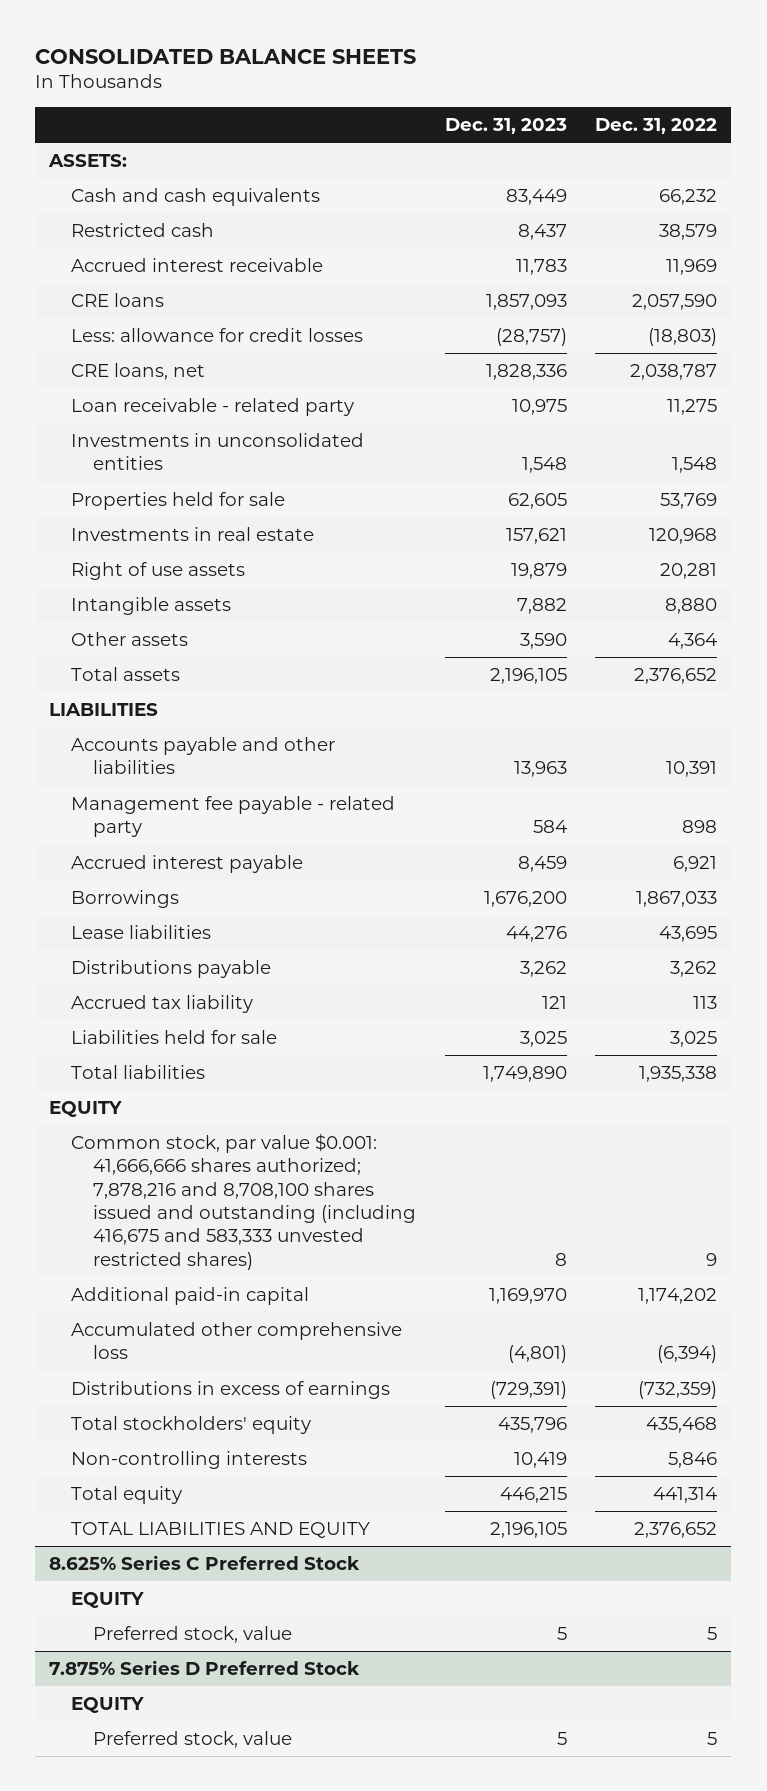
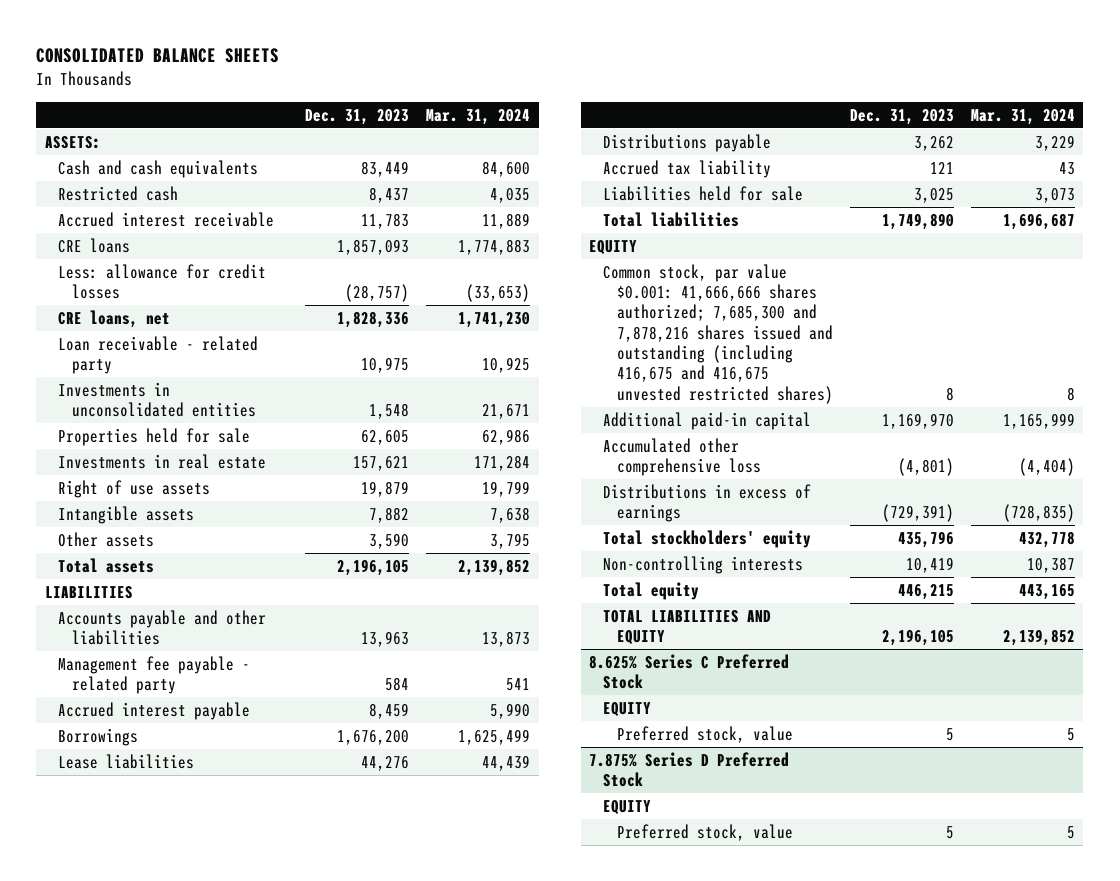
- | Dec. 31, 2023 | Dec. 31, 2022
+ | Dec. 31, 2023 | Mar. 31, 2024
- Common stock, par value $0.001: 41,666,666 shares authorized; 7,878,216 and 8,708,100 shares issued and outstanding (including 416,675 and 583,333 unvested restricted shares) | 8 | 9
+ Common stock, par value $0.001: 41,666,666 shares authorized; 7,685,300 and 7,878,216 shares issued and outstanding (including 416,675 and 416,675 unvested restricted shares) | 8 | 8

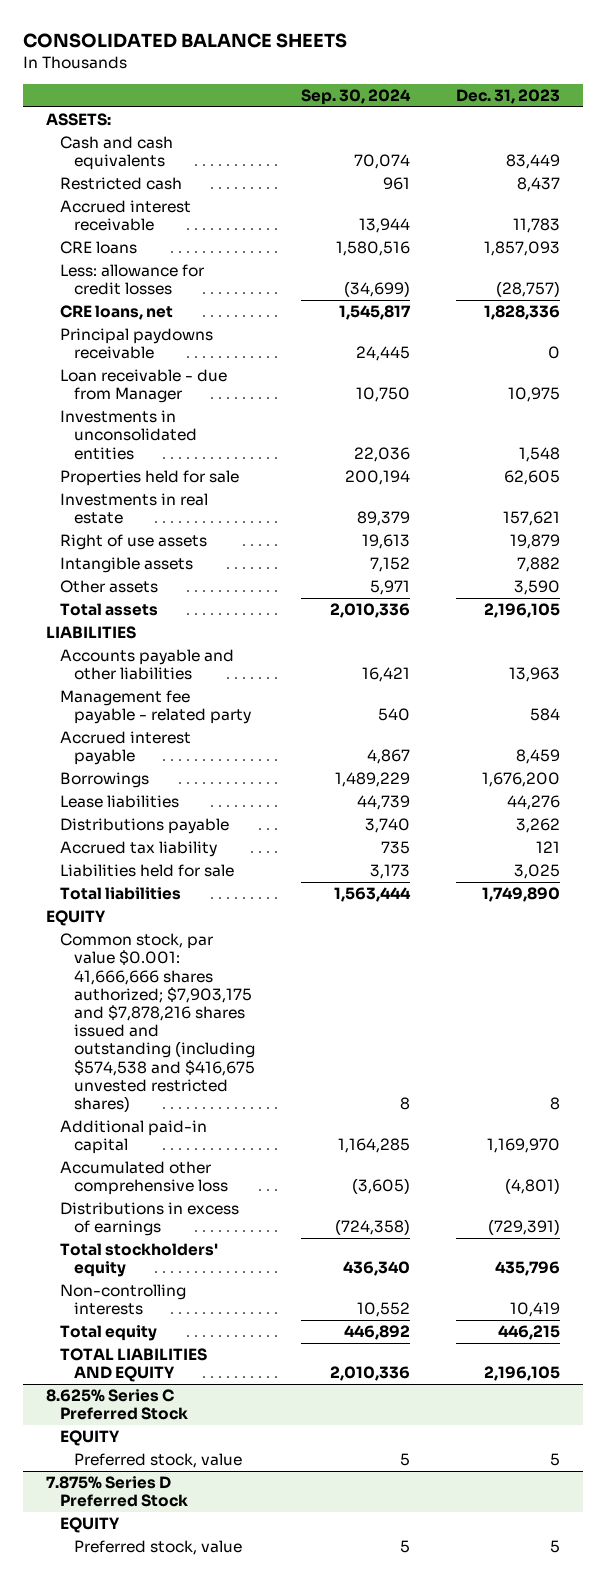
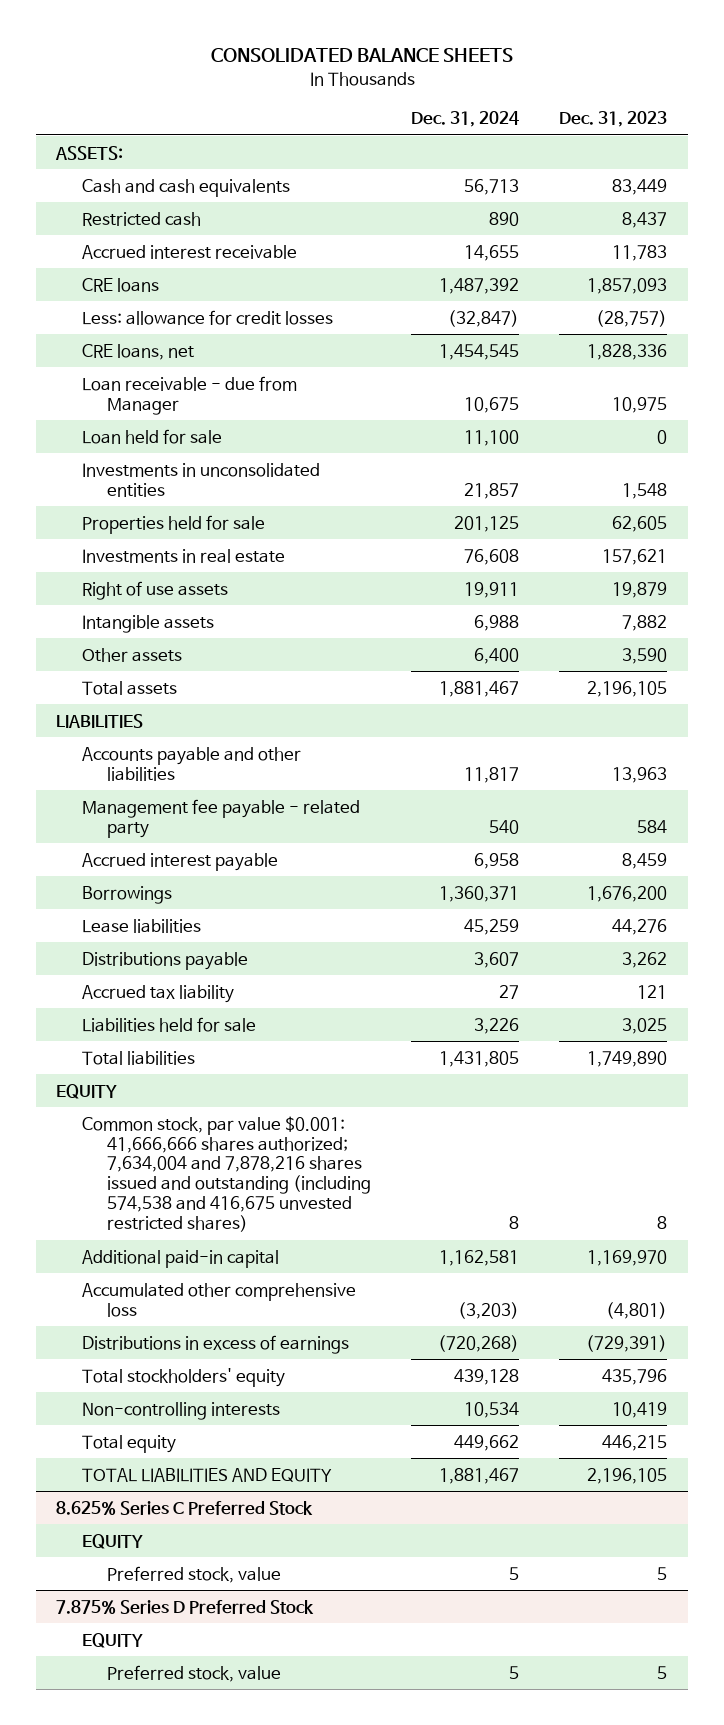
- | Sep. 30, 2024 | Dec. 31, 2023
+ | Dec. 31, 2024 | Dec. 31, 2023
- Principal paydowns receivable | 24,445 | 0
+ Loan held for sale | 11,100 | 0
- Common stock, par value $0.001: 41,666,666 shares authorized; $7,903,175 and $7,878,216 shares issued and outstanding (including $574,538 and $416,675 unvested restricted shares) | 8 | 8
+ Common stock, par value $0.001: 41,666,666 shares authorized; 7,634,004 and 7,878,216 shares issued and outstanding (including 574,538 and 416,675 unvested restricted shares) | 8 | 8

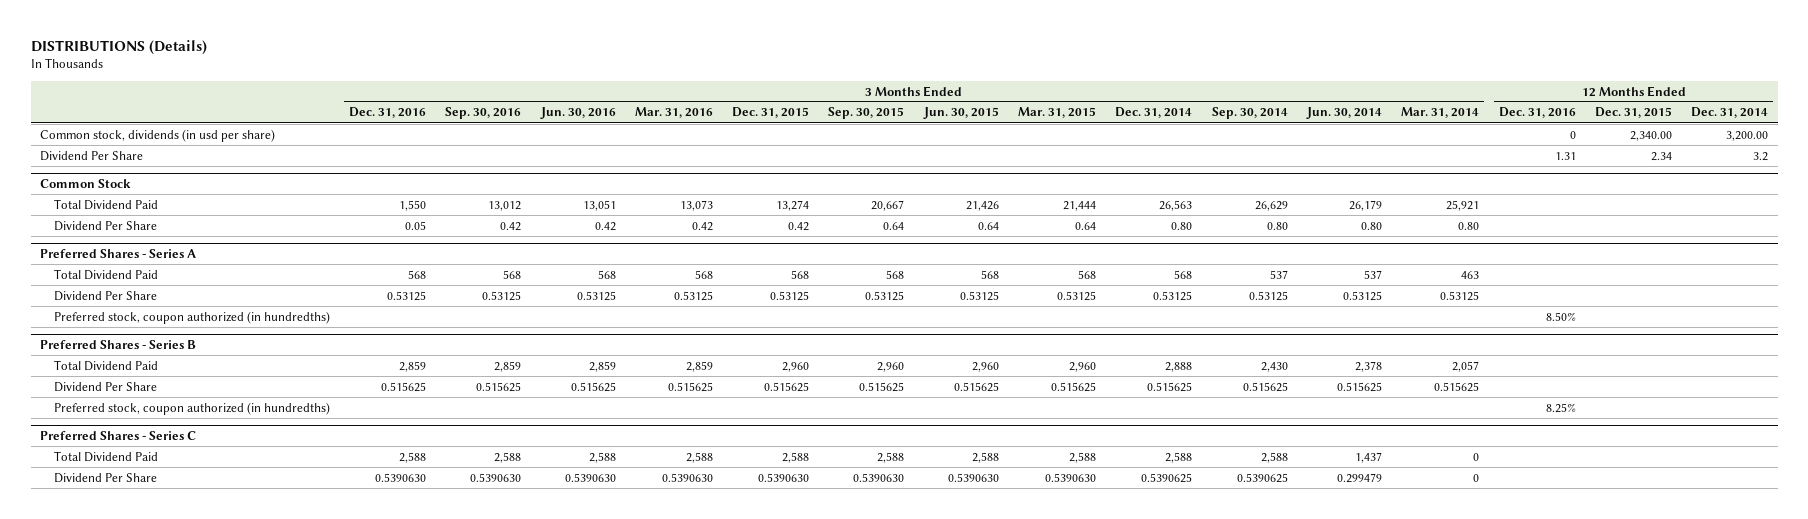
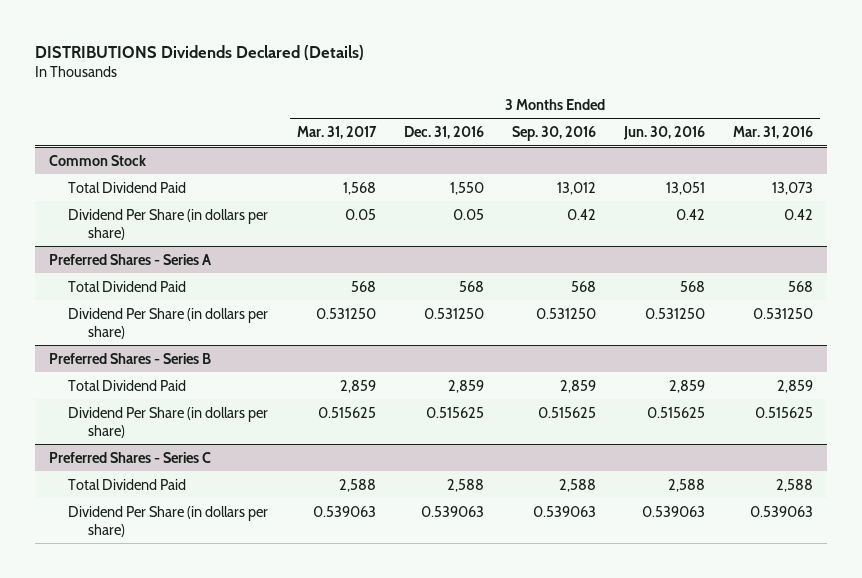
- DISTRIBUTIONS (Details)
+ DISTRIBUTIONS Dividends Declared (Details)
- | 3 Months Ended Dec. 31, 2016 | 3 Months Ended Sep. 30, 2016 | 3 Months Ended Jun. 30, 2016 | 3 Months Ended Mar. 31, 2016 | 3 Months Ended Dec. 31, 2015 | 3 Months Ended Sep. 30, 2015 | 3 Months Ended Jun. 30, 2015 | 3 Months Ended Mar. 31, 2015 | 3 Months Ended Dec. 31, 2014 | 3 Months Ended Sep. 30, 2014 | 3 Months Ended Jun. 30, 2014 | 3 Months Ended Mar. 31, 2014 | 12 Months Ended Dec. 31, 2016 | 12 Months Ended Dec. 31, 2015 | 12 Months Ended Dec. 31, 2014
+ | 3 Months Ended Mar. 31, 2017 | 3 Months Ended Dec. 31, 2016 | 3 Months Ended Sep. 30, 2016 | 3 Months Ended Jun. 30, 2016 | 3 Months Ended Mar. 31, 2016
- Common stock, dividends (in usd per share) | | | | | | | | | | | | | 0 | 2,340.00 | 3,200.00
- Dividend Per Share | | | | | | | | | | | | | 1.31 | 2.34 | 3.2
@ Common Stock
- Dividend Per Share | 0.05 | 0.42 | 0.42 | 0.42 | 0.42 | 0.64 | 0.64 | 0.64 | 0.80 | 0.80 | 0.80 | 0.80 | | |
+ Dividend Per Share (in dollars per share) | 0.05 | 0.05 | 0.42 | 0.42 | 0.42
@ Preferred Shares - Series A
- Dividend Per Share | 0.53125 | 0.53125 | 0.53125 | 0.53125 | 0.53125 | 0.53125 | 0.53125 | 0.53125 | 0.53125 | 0.53125 | 0.53125 | 0.53125 | | |
- Preferred stock, coupon authorized (in hundredths) | | | | | | | | | | | | | 8.50% | |
+ Dividend Per Share (in dollars per share) | 0.531250 | 0.531250 | 0.531250 | 0.531250 | 0.531250
@ Preferred Shares - Series B
- Dividend Per Share | 0.515625 | 0.515625 | 0.515625 | 0.515625 | 0.515625 | 0.515625 | 0.515625 | 0.515625 | 0.515625 | 0.515625 | 0.515625 | 0.515625 | | |
- Preferred stock, coupon authorized (in hundredths) | | | | | | | | | | | | | 8.25% | |
+ Dividend Per Share (in dollars per share) | 0.515625 | 0.515625 | 0.515625 | 0.515625 | 0.515625
@ Preferred Shares - Series C
- Dividend Per Share | 0.5390630 | 0.5390630 | 0.5390630 | 0.5390630 | 0.5390630 | 0.5390630 | 0.5390630 | 0.5390630 | 0.5390625 | 0.5390625 | 0.299479 | 0 | | |
+ Dividend Per Share (in dollars per share) | 0.539063 | 0.539063 | 0.539063 | 0.539063 | 0.539063

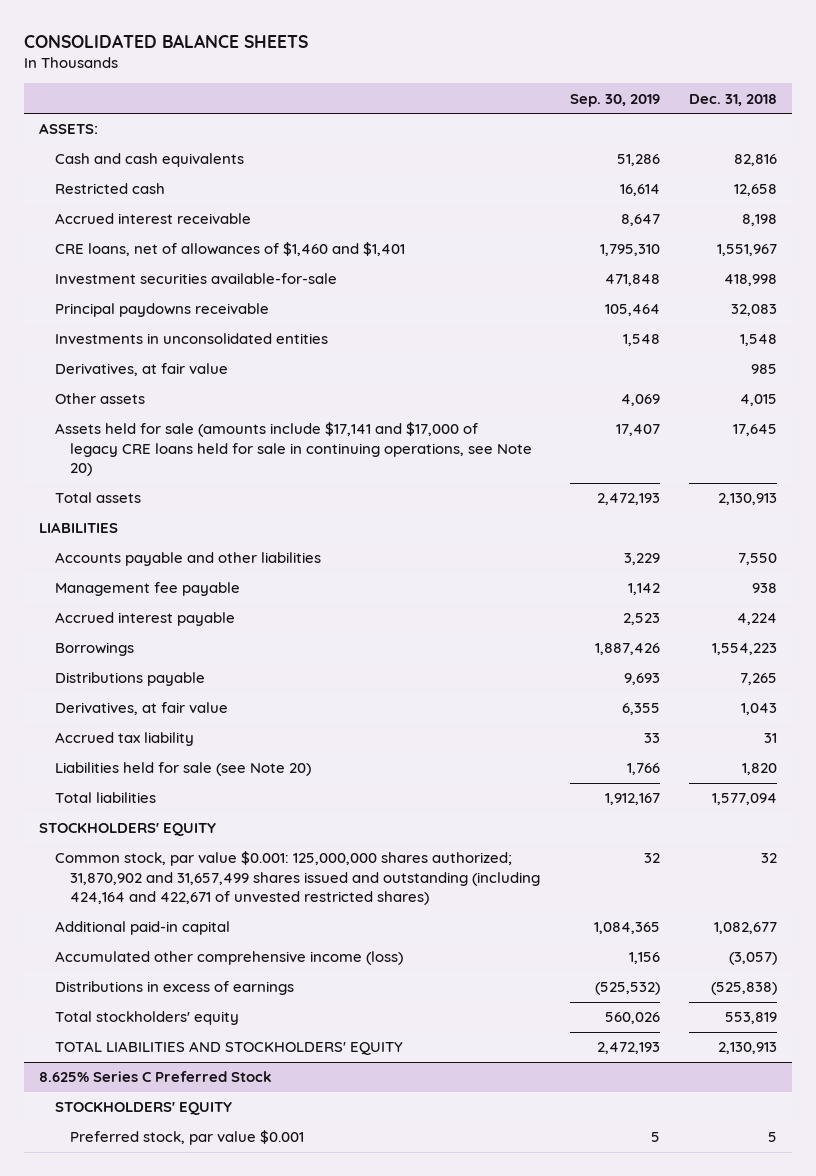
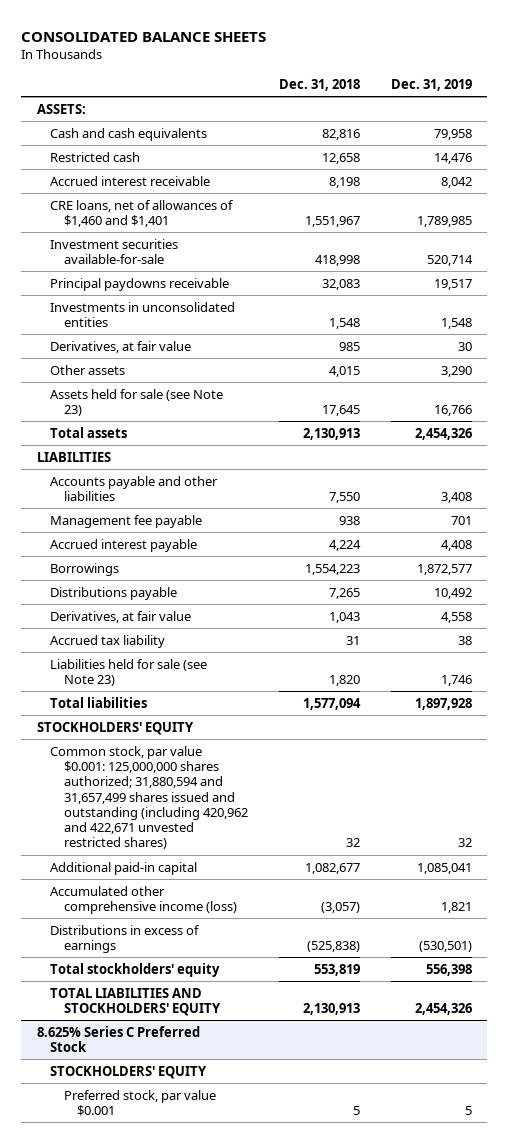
- | Sep. 30, 2019 | Dec. 31, 2018
+ | Dec. 31, 2018 | Dec. 31, 2019
- Assets held for sale (amounts include $17,141 and $17,000 of legacy CRE loans held for sale in continuing operations, see Note 20) | 17,407 | 17,645
+ Assets held for sale (see Note 23) | 17,645 | 16,766
- Liabilities held for sale (see Note 20) | 1,766 | 1,820
+ Liabilities held for sale (see Note 23) | 1,820 | 1,746
- Common stock, par value $0.001: 125,000,000 shares authorized; 31,870,902 and 31,657,499 shares issued and outstanding (including 424,164 and 422,671 of unvested restricted shares) | 32 | 32
+ Common stock, par value $0.001: 125,000,000 shares authorized; 31,880,594 and 31,657,499 shares issued and outstanding (including 420,962 and 422,671 unvested restricted shares) | 32 | 32

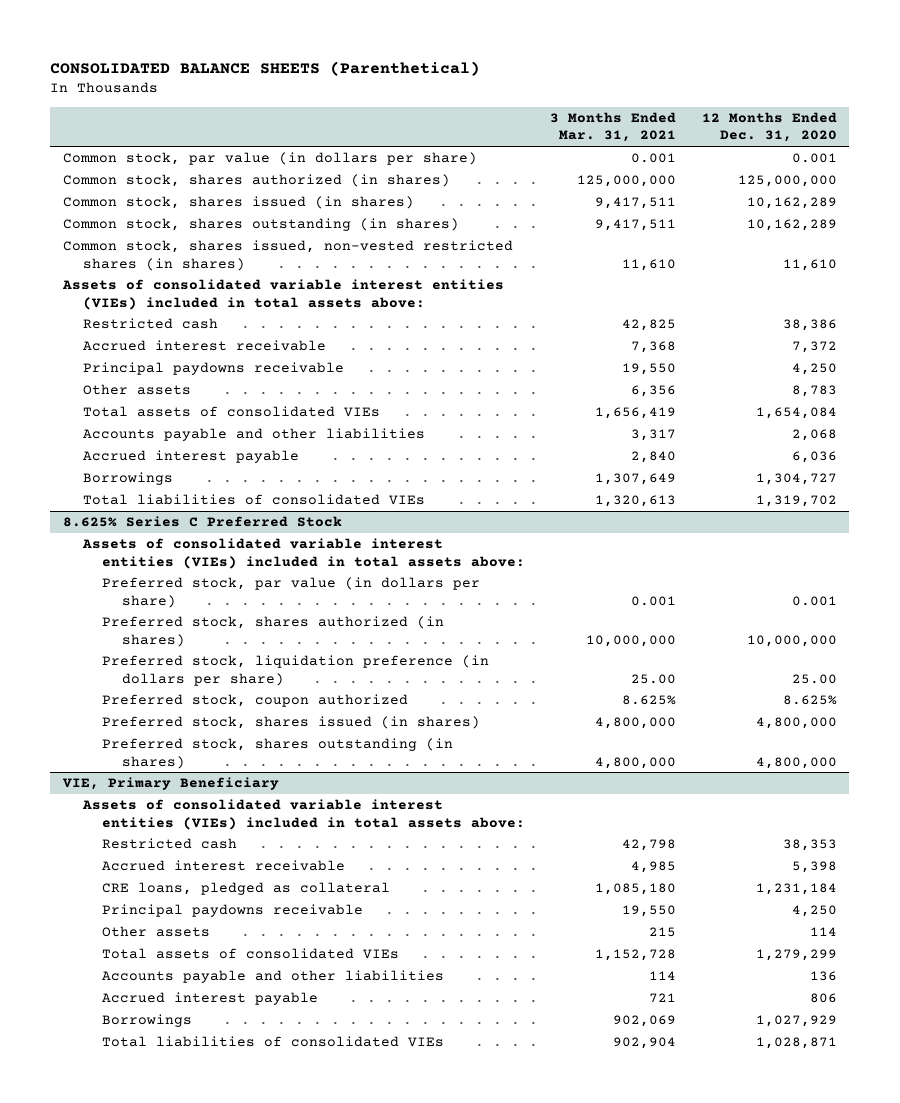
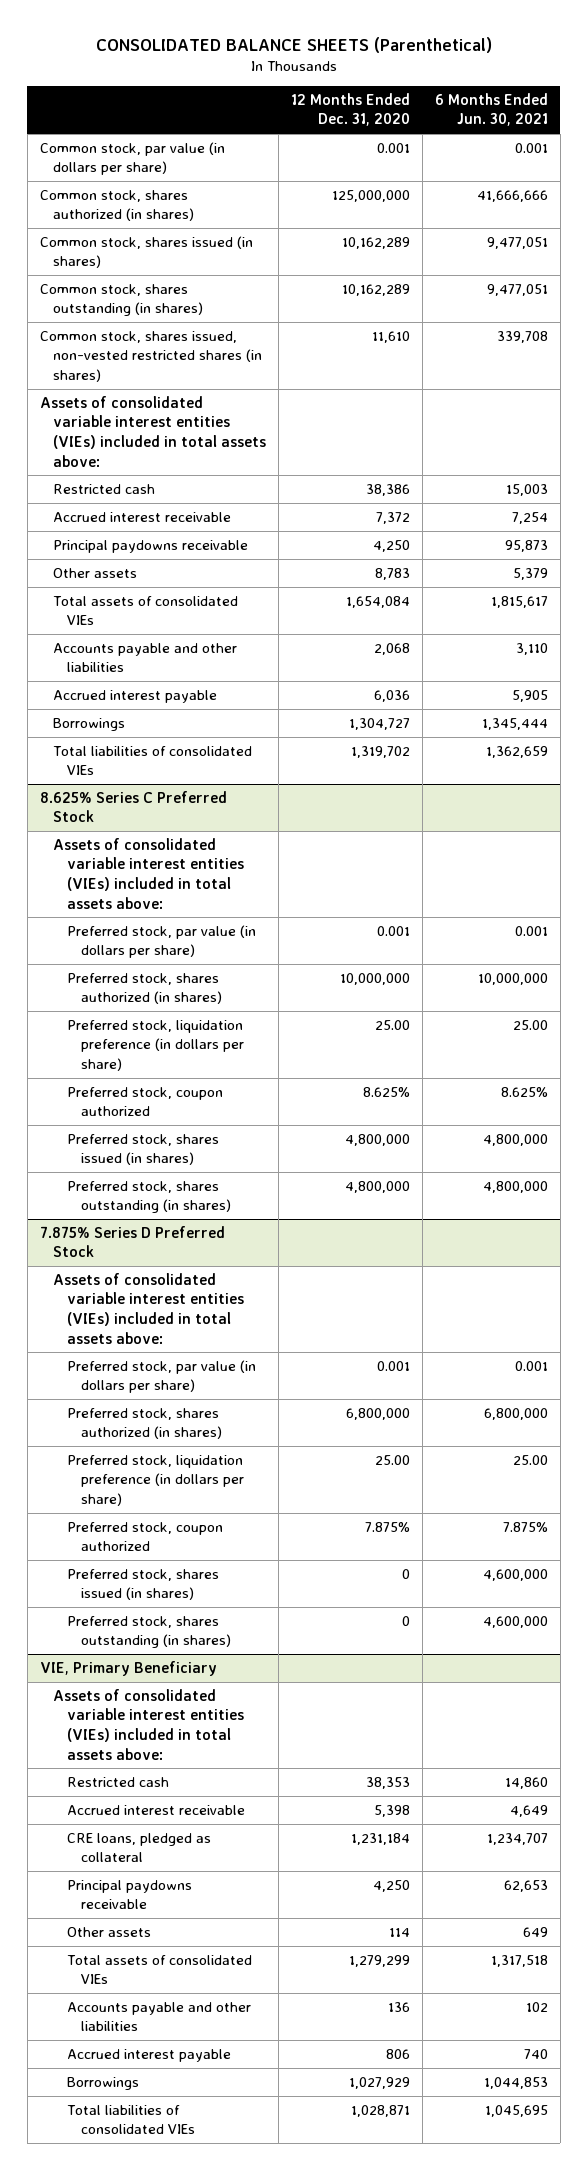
- | 3 Months Ended Mar. 31, 2021 | 12 Months Ended Dec. 31, 2020
+ | 12 Months Ended Dec. 31, 2020 | 6 Months Ended Jun. 30, 2021
+ 7.875% Series D Preferred Stock
+ Assets of consolidated variable interest entities (VIEs) included in total assets above:
+ Preferred stock, par value (in dollars per share) | 0.001 | 0.001
+ Preferred stock, shares authorized (in shares) | 6,800,000 | 6,800,000
+ Preferred stock, liquidation preference (in dollars per share) | 25.00 | 25.00
+ Preferred stock, coupon authorized | 7.875% | 7.875%
+ Preferred stock, shares issued (in shares) | 0 | 4,600,000
+ Preferred stock, shares outstanding (in shares) | 0 | 4,600,000

